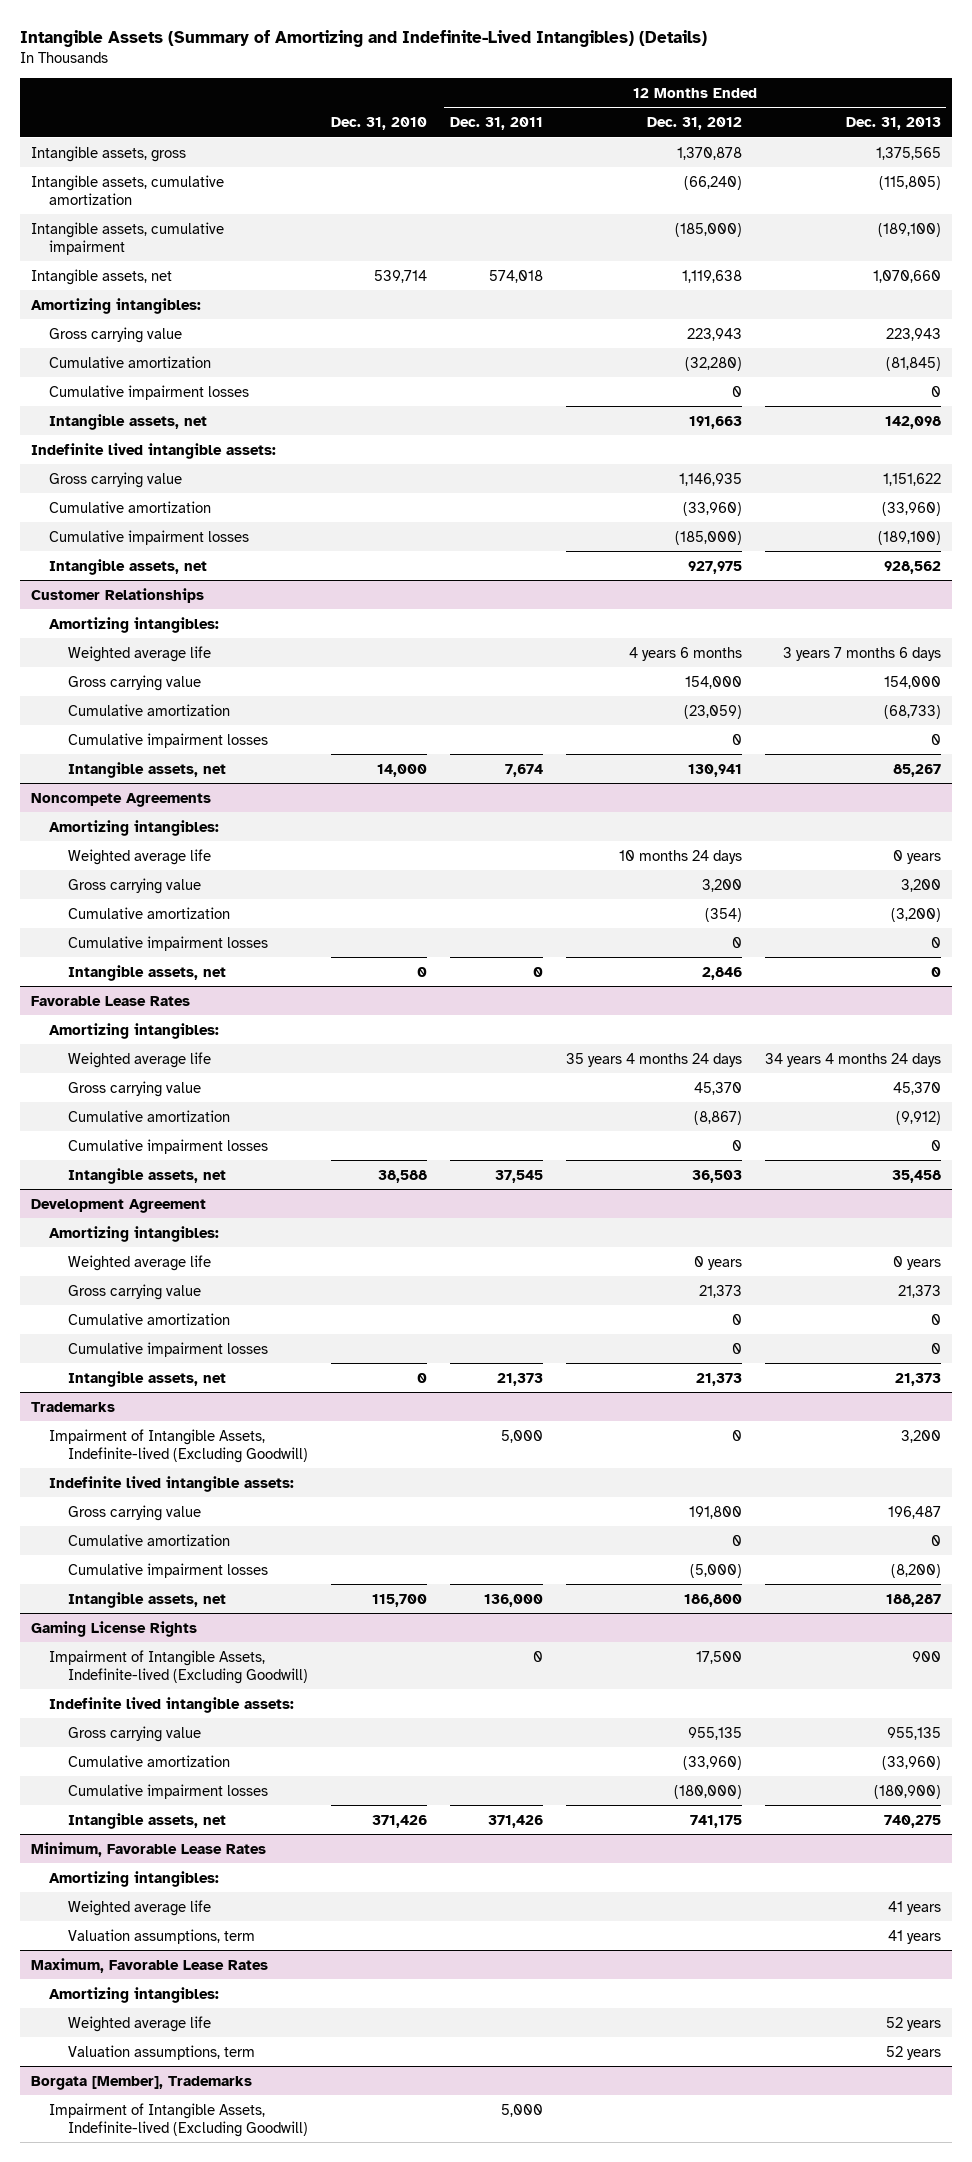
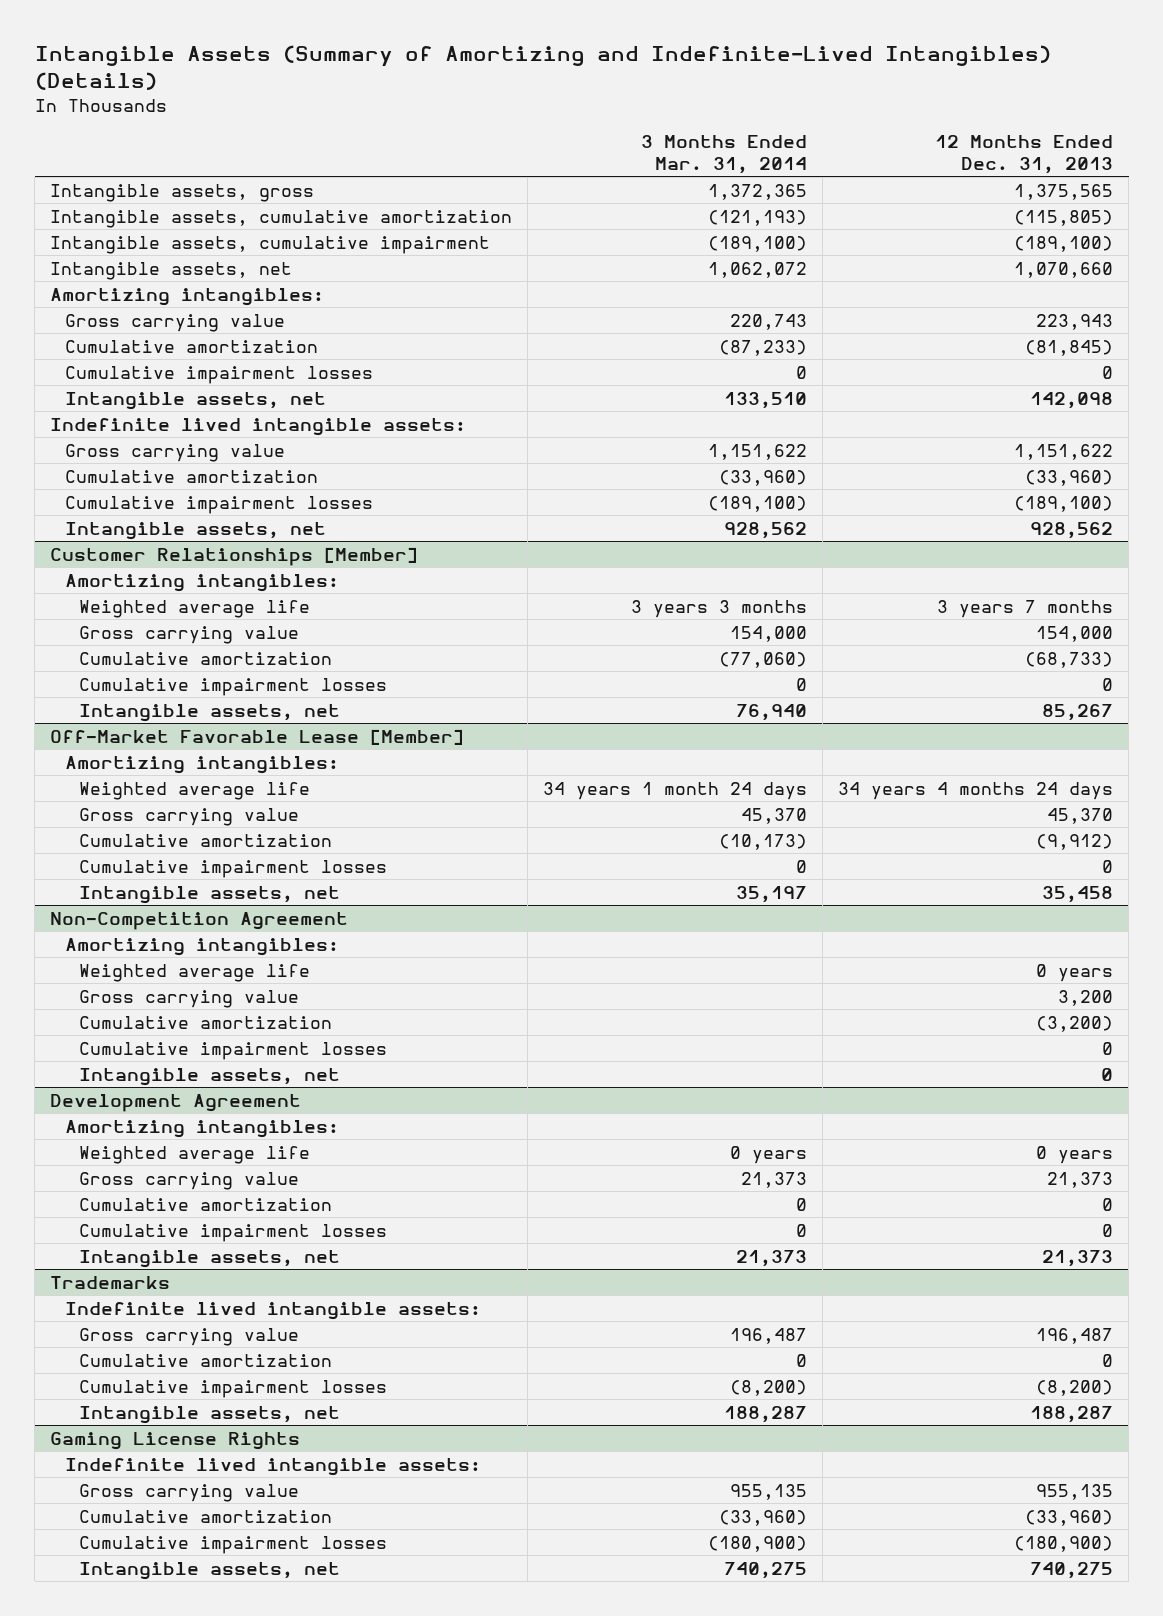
- | Dec. 31, 2010 | 12 Months Ended Dec. 31, 2011 | 12 Months Ended Dec. 31, 2012 | 12 Months Ended Dec. 31, 2013
+ | 3 Months Ended Mar. 31, 2014 | 12 Months Ended Dec. 31, 2013
- Customer Relationships
+ Customer Relationships [Member]
- Weighted average life | | | 4 years 6 months | 3 years 7 months 6 days
+ Weighted average life | 3 years 3 months | 3 years 7 months
- Noncompete Agreements
- Amortizing intangibles:
- Weighted average life | | | 10 months 24 days | 0 years
- Gross carrying value | | | 3,200 | 3,200
- Cumulative amortization | | | (354) | (3,200)
- Cumulative impairment losses | | | 0 | 0
- Intangible assets, net | 0 | 0 | 2,846 | 0
- Favorable Lease Rates
+ Off-Market Favorable Lease [Member]
+ Non-Competition Agreement
+ Amortizing intangibles:
+ Weighted average life | | 0 years
+ Gross carrying value | | 3,200
+ Cumulative amortization | | (3,200)
+ Cumulative impairment losses | | 0
+ Intangible assets, net | | 0
@ Trademarks
- Impairment of Intangible Assets, Indefinite-lived (Excluding Goodwill) | | 5,000 | 0 | 3,200
@ Gaming License Rights
- Impairment of Intangible Assets, Indefinite-lived (Excluding Goodwill) | | 0 | 17,500 | 900
- Minimum, Favorable Lease Rates
- Amortizing intangibles:
- Weighted average life | | | | 41 years
- Valuation assumptions, term | | | | 41 years
- Maximum, Favorable Lease Rates
- Amortizing intangibles:
- Weighted average life | | | | 52 years
- Valuation assumptions, term | | | | 52 years
- Borgata [Member], Trademarks
- Impairment of Intangible Assets, Indefinite-lived (Excluding Goodwill) | | 5,000 | |

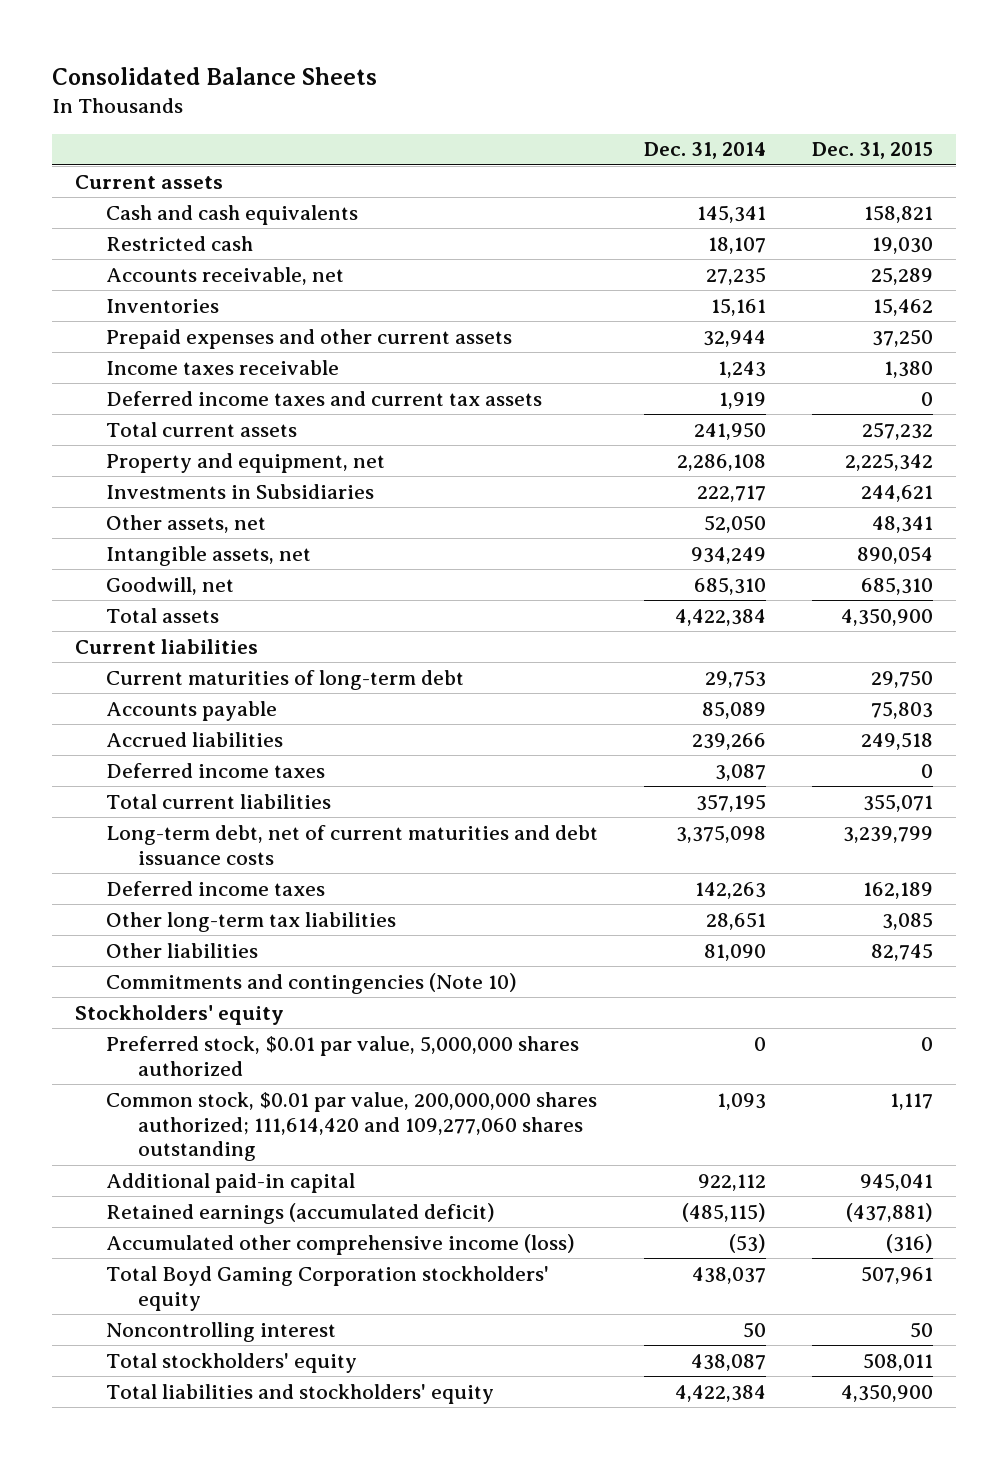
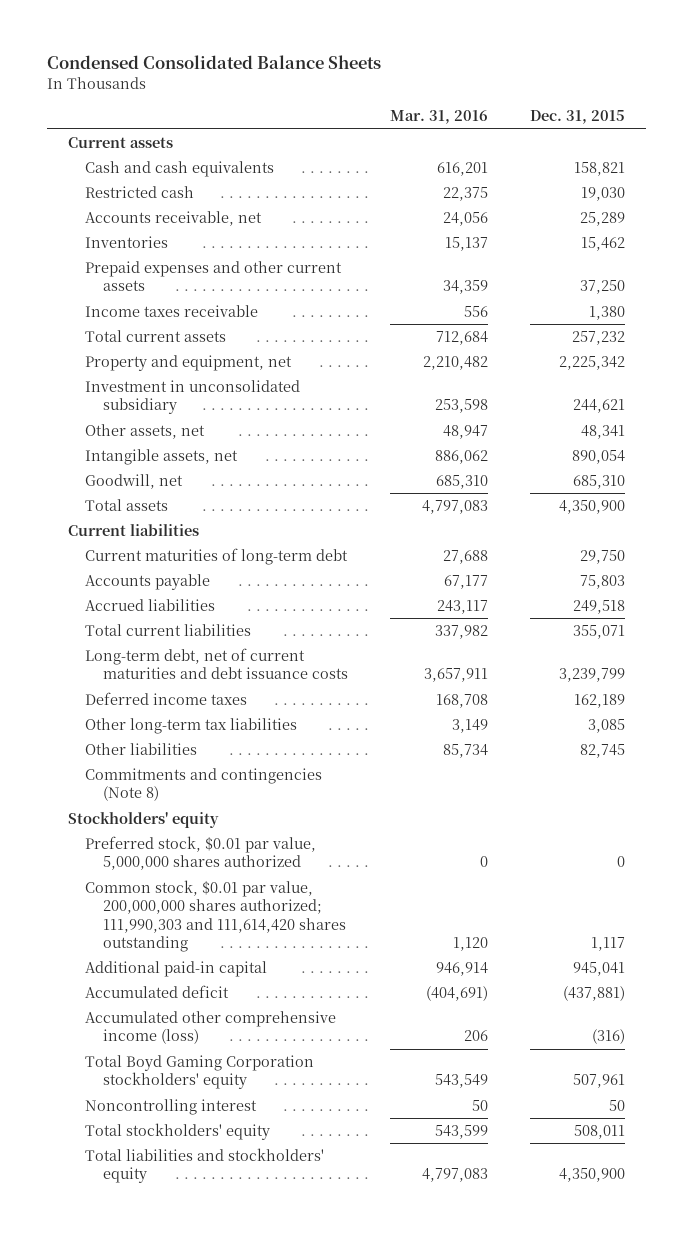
- Consolidated Balance Sheets
+ Condensed Consolidated Balance Sheets
- | Dec. 31, 2014 | Dec. 31, 2015
+ | Mar. 31, 2016 | Dec. 31, 2015
- Deferred income taxes and current tax assets | 1,919 | 0
- Investments in Subsidiaries | 222,717 | 244,621
+ Investment in unconsolidated subsidiary | 253,598 | 244,621
- Deferred income taxes | 3,087 | 0
- Commitments and contingencies (Note 10)
+ Commitments and contingencies (Note 8)
- Common stock, $0.01 par value, 200,000,000 shares authorized; 111,614,420 and 109,277,060 shares outstanding | 1,093 | 1,117
+ Common stock, $0.01 par value, 200,000,000 shares authorized; 111,990,303 and 111,614,420 shares outstanding | 1,120 | 1,117
- Retained earnings (accumulated deficit) | (485,115) | (437,881)
+ Accumulated deficit | (404,691) | (437,881)

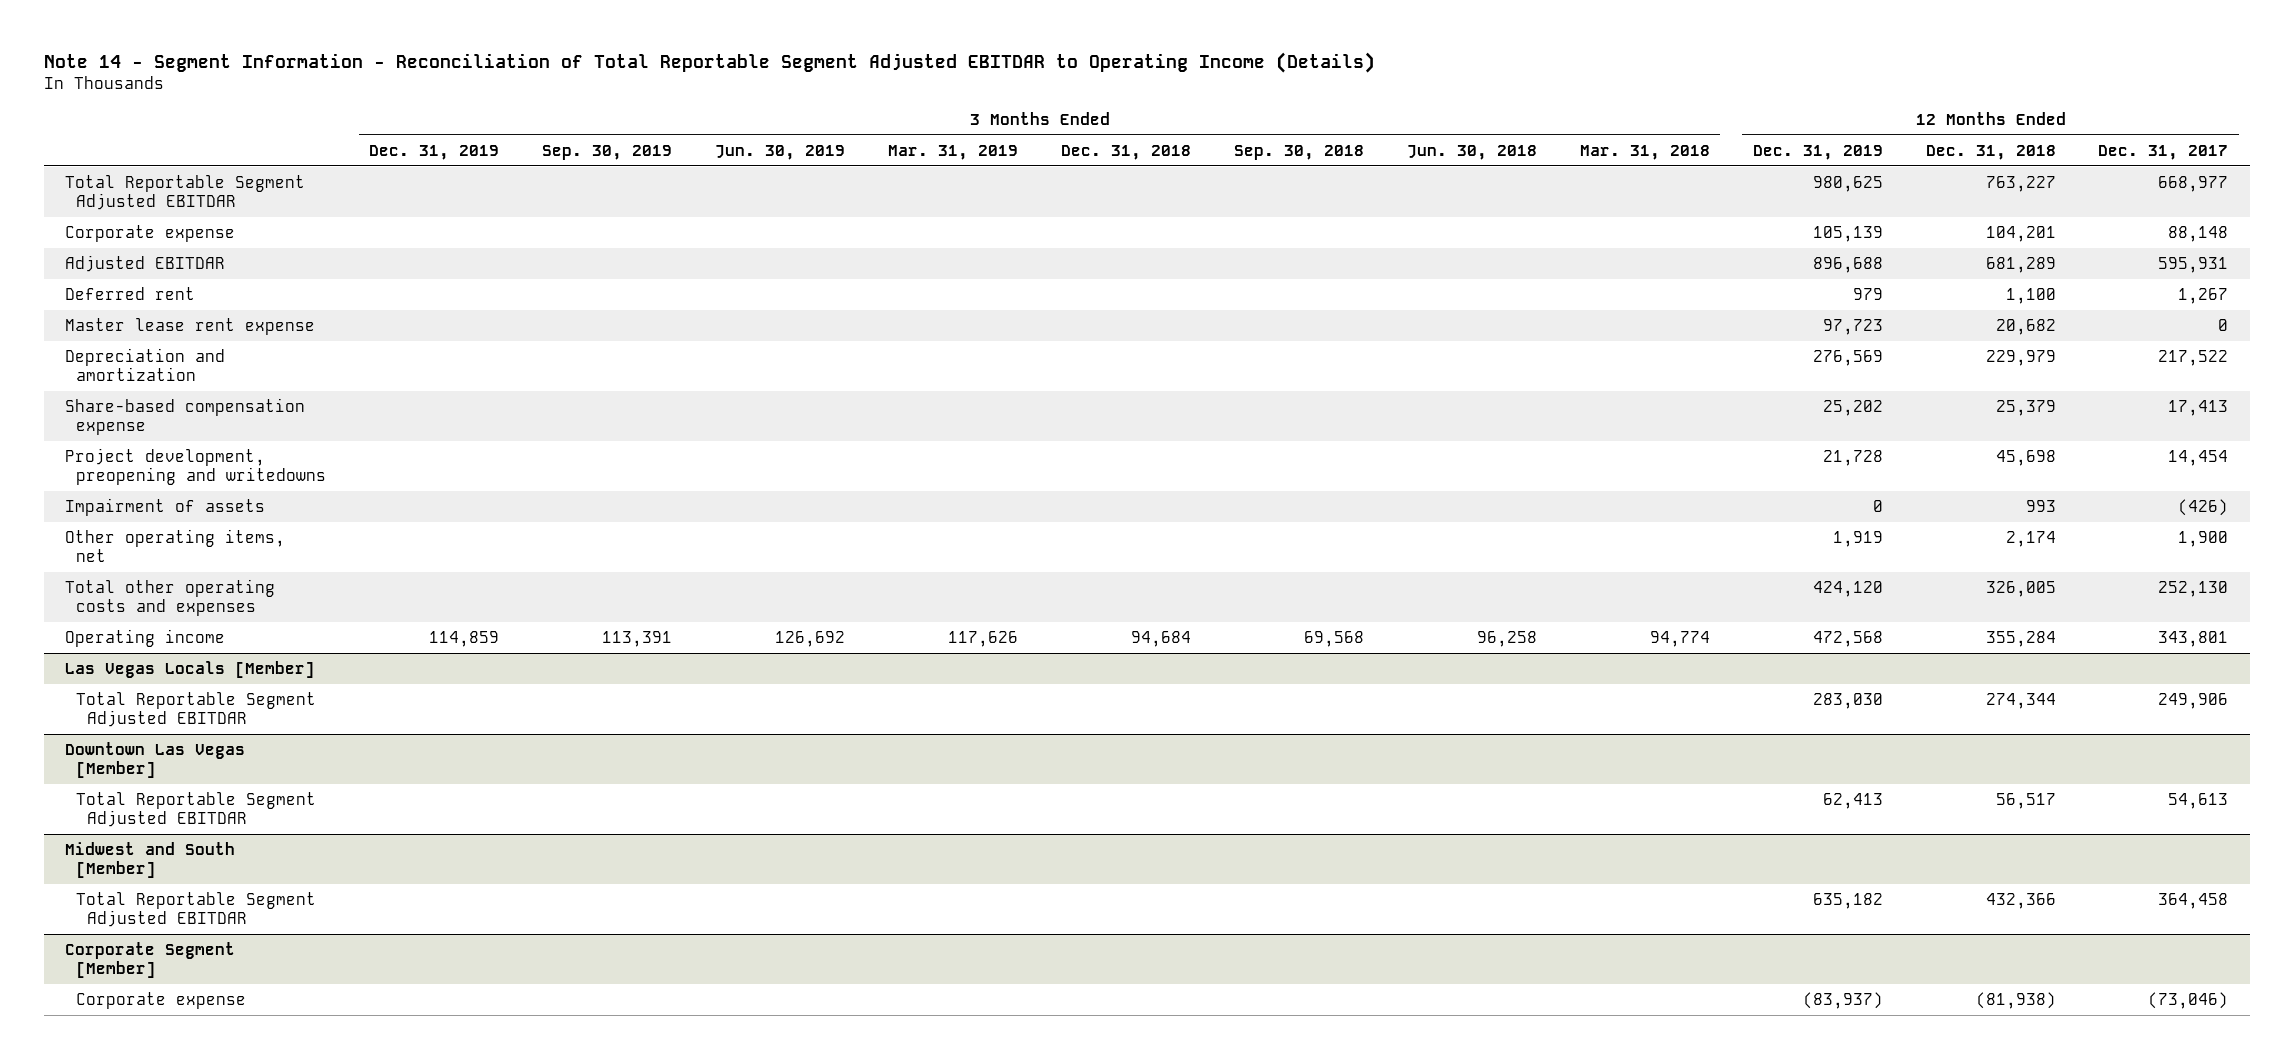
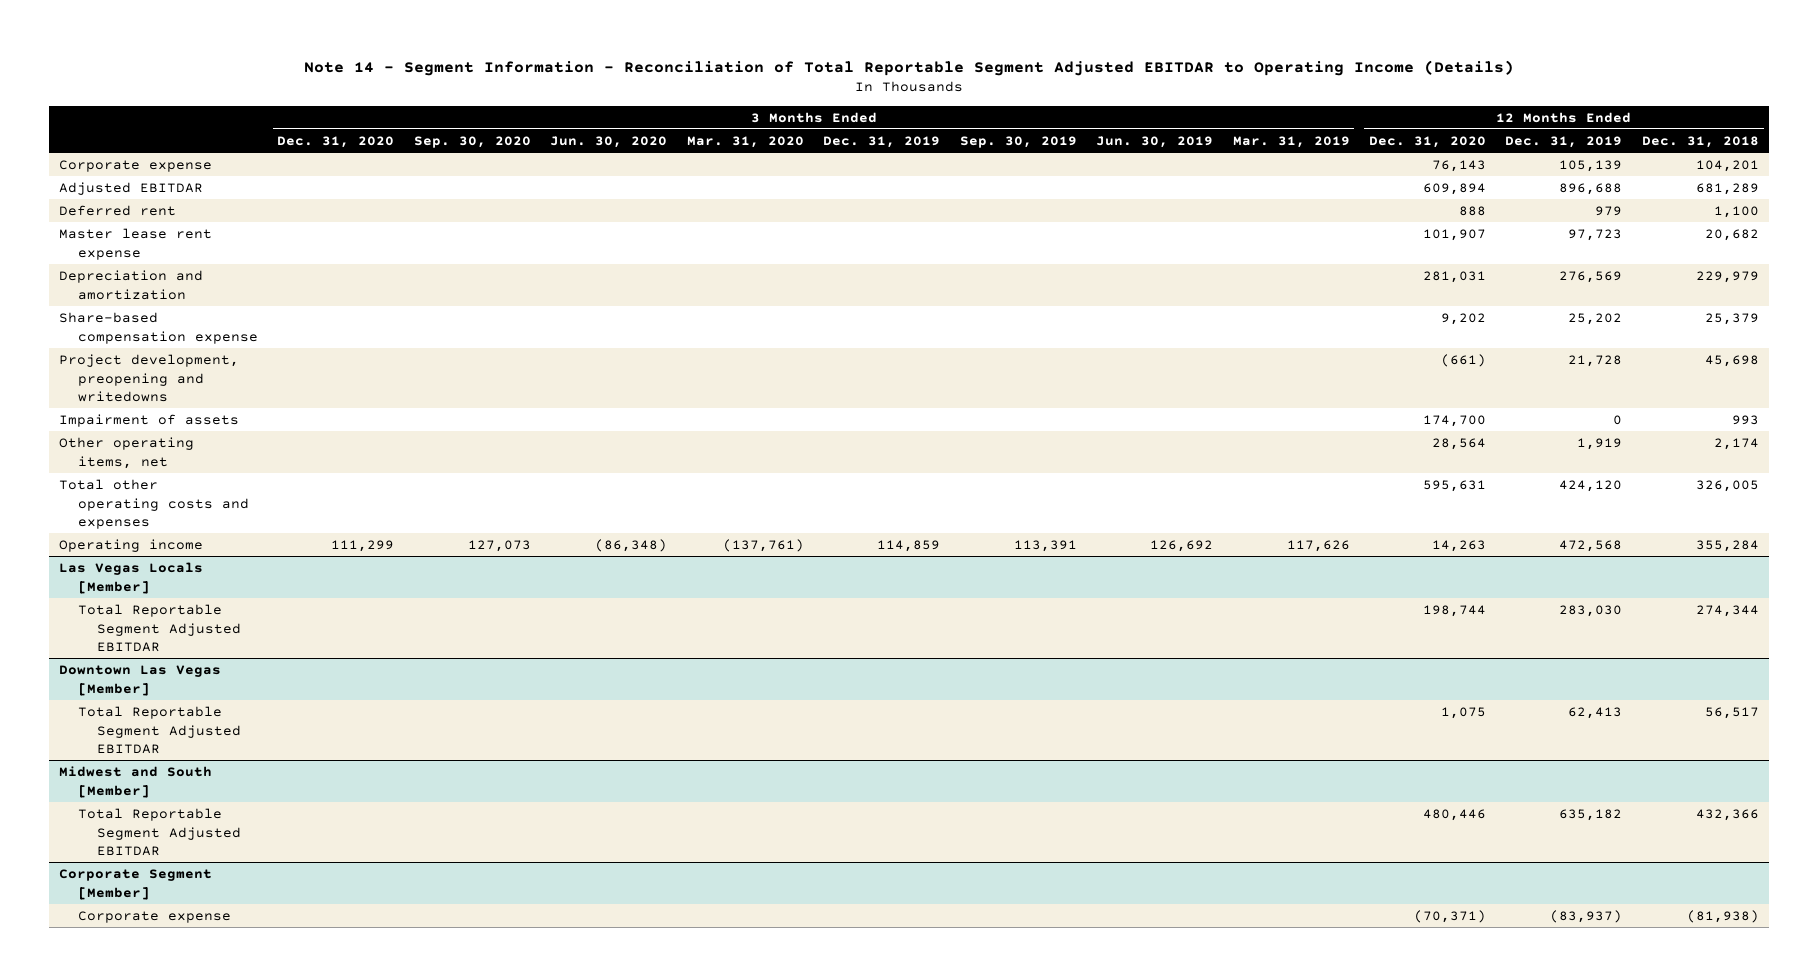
- | 3 Months Ended Dec. 31, 2019 | 3 Months Ended Sep. 30, 2019 | 3 Months Ended Jun. 30, 2019 | 3 Months Ended Mar. 31, 2019 | 3 Months Ended Dec. 31, 2018 | 3 Months Ended Sep. 30, 2018 | 3 Months Ended Jun. 30, 2018 | 3 Months Ended Mar. 31, 2018 | 12 Months Ended Dec. 31, 2019 | 12 Months Ended Dec. 31, 2018 | 12 Months Ended Dec. 31, 2017
+ | 3 Months Ended Dec. 31, 2020 | 3 Months Ended Sep. 30, 2020 | 3 Months Ended Jun. 30, 2020 | 3 Months Ended Mar. 31, 2020 | 3 Months Ended Dec. 31, 2019 | 3 Months Ended Sep. 30, 2019 | 3 Months Ended Jun. 30, 2019 | 3 Months Ended Mar. 31, 2019 | 12 Months Ended Dec. 31, 2020 | 12 Months Ended Dec. 31, 2019 | 12 Months Ended Dec. 31, 2018
- Total Reportable Segment Adjusted EBITDAR | | | | | | | | | 980,625 | 763,227 | 668,977

